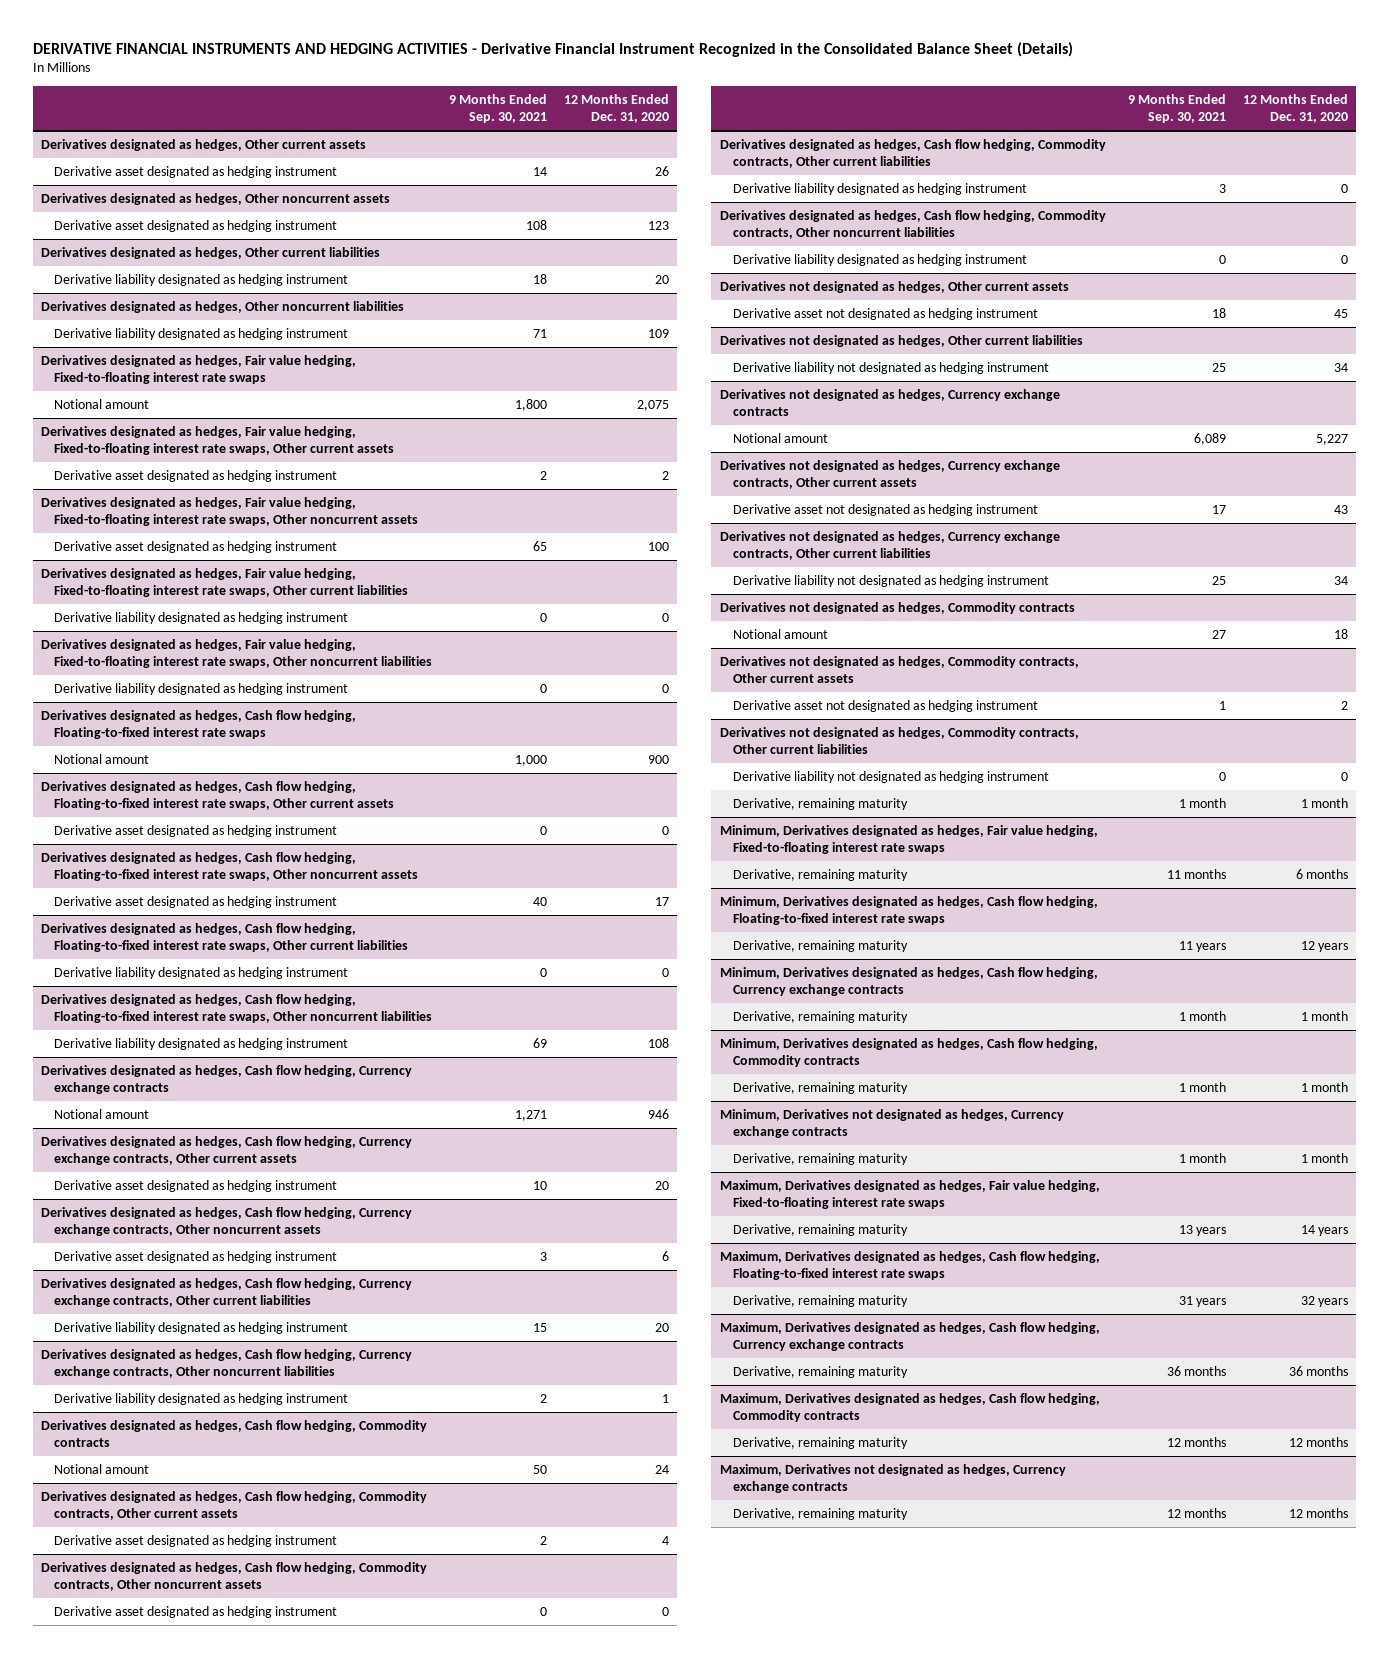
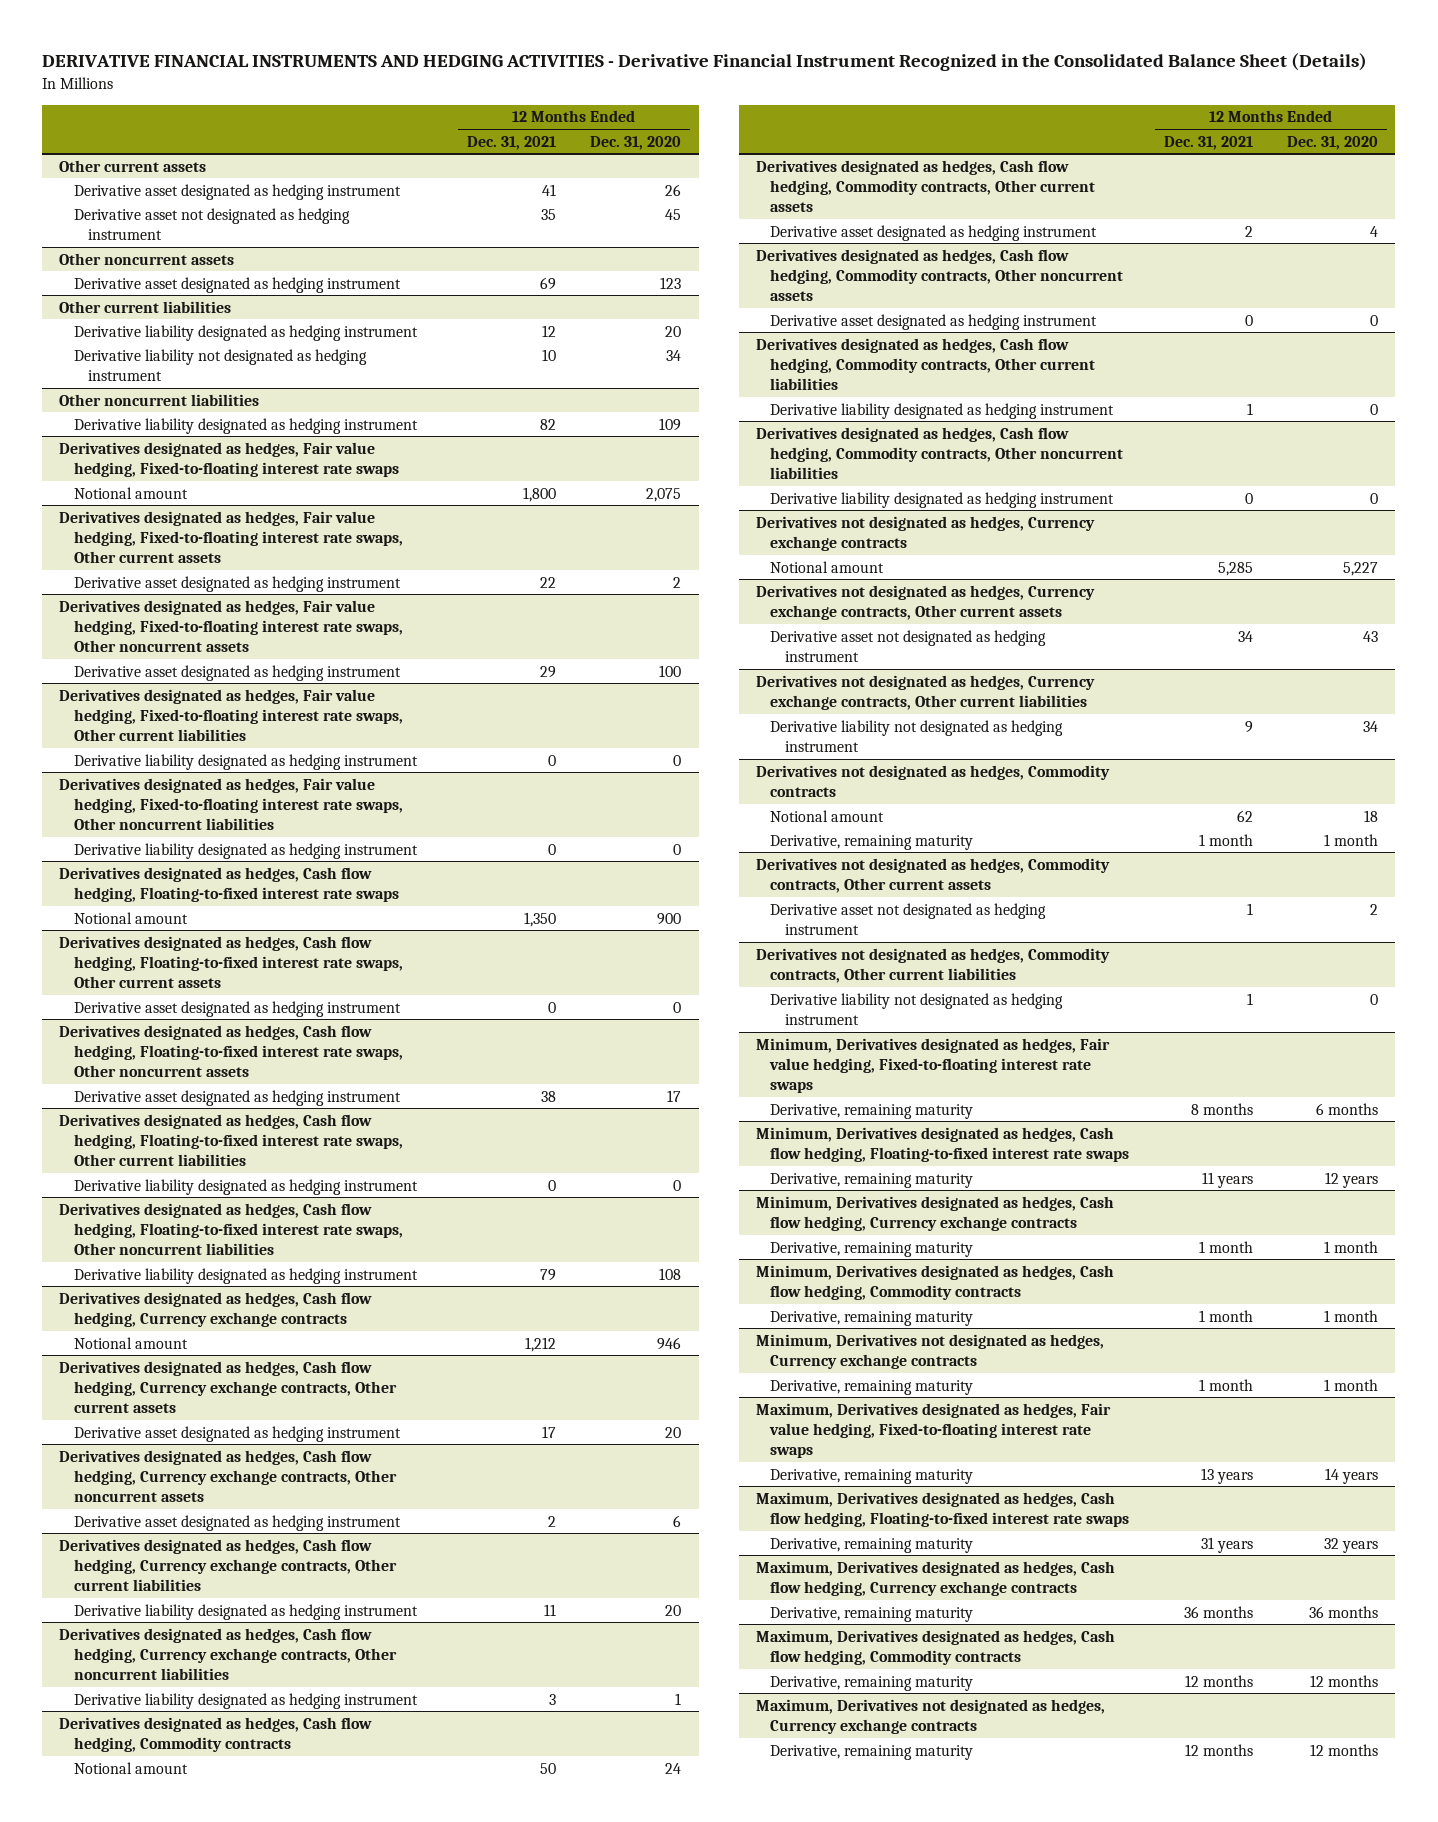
- | 9 Months Ended Sep. 30, 2021 | 12 Months Ended Dec. 31, 2020
+ | 12 Months Ended Dec. 31, 2021 | 12 Months Ended Dec. 31, 2020
- Derivatives designated as hedges, Other current assets
+ Other current assets
- Derivatives designated as hedges, Other noncurrent assets
+ Derivative asset not designated as hedging instrument | 35 | 45
+ Other noncurrent assets
- Derivatives designated as hedges, Other current liabilities
+ Other current liabilities
- Derivatives designated as hedges, Other noncurrent liabilities
+ Derivative liability not designated as hedging instrument | 10 | 34
+ Other noncurrent liabilities
- Derivatives not designated as hedges, Other current assets
- Derivative asset not designated as hedging instrument | 18 | 45
- Derivatives not designated as hedges, Other current liabilities
- Derivative liability not designated as hedging instrument | 25 | 34
@ Derivatives not designated as hedges, Commodity contracts
+ Derivative, remaining maturity | 1 month | 1 month
@ Derivatives not designated as hedges, Commodity contracts, Other current liabilities
- Derivative, remaining maturity | 1 month | 1 month

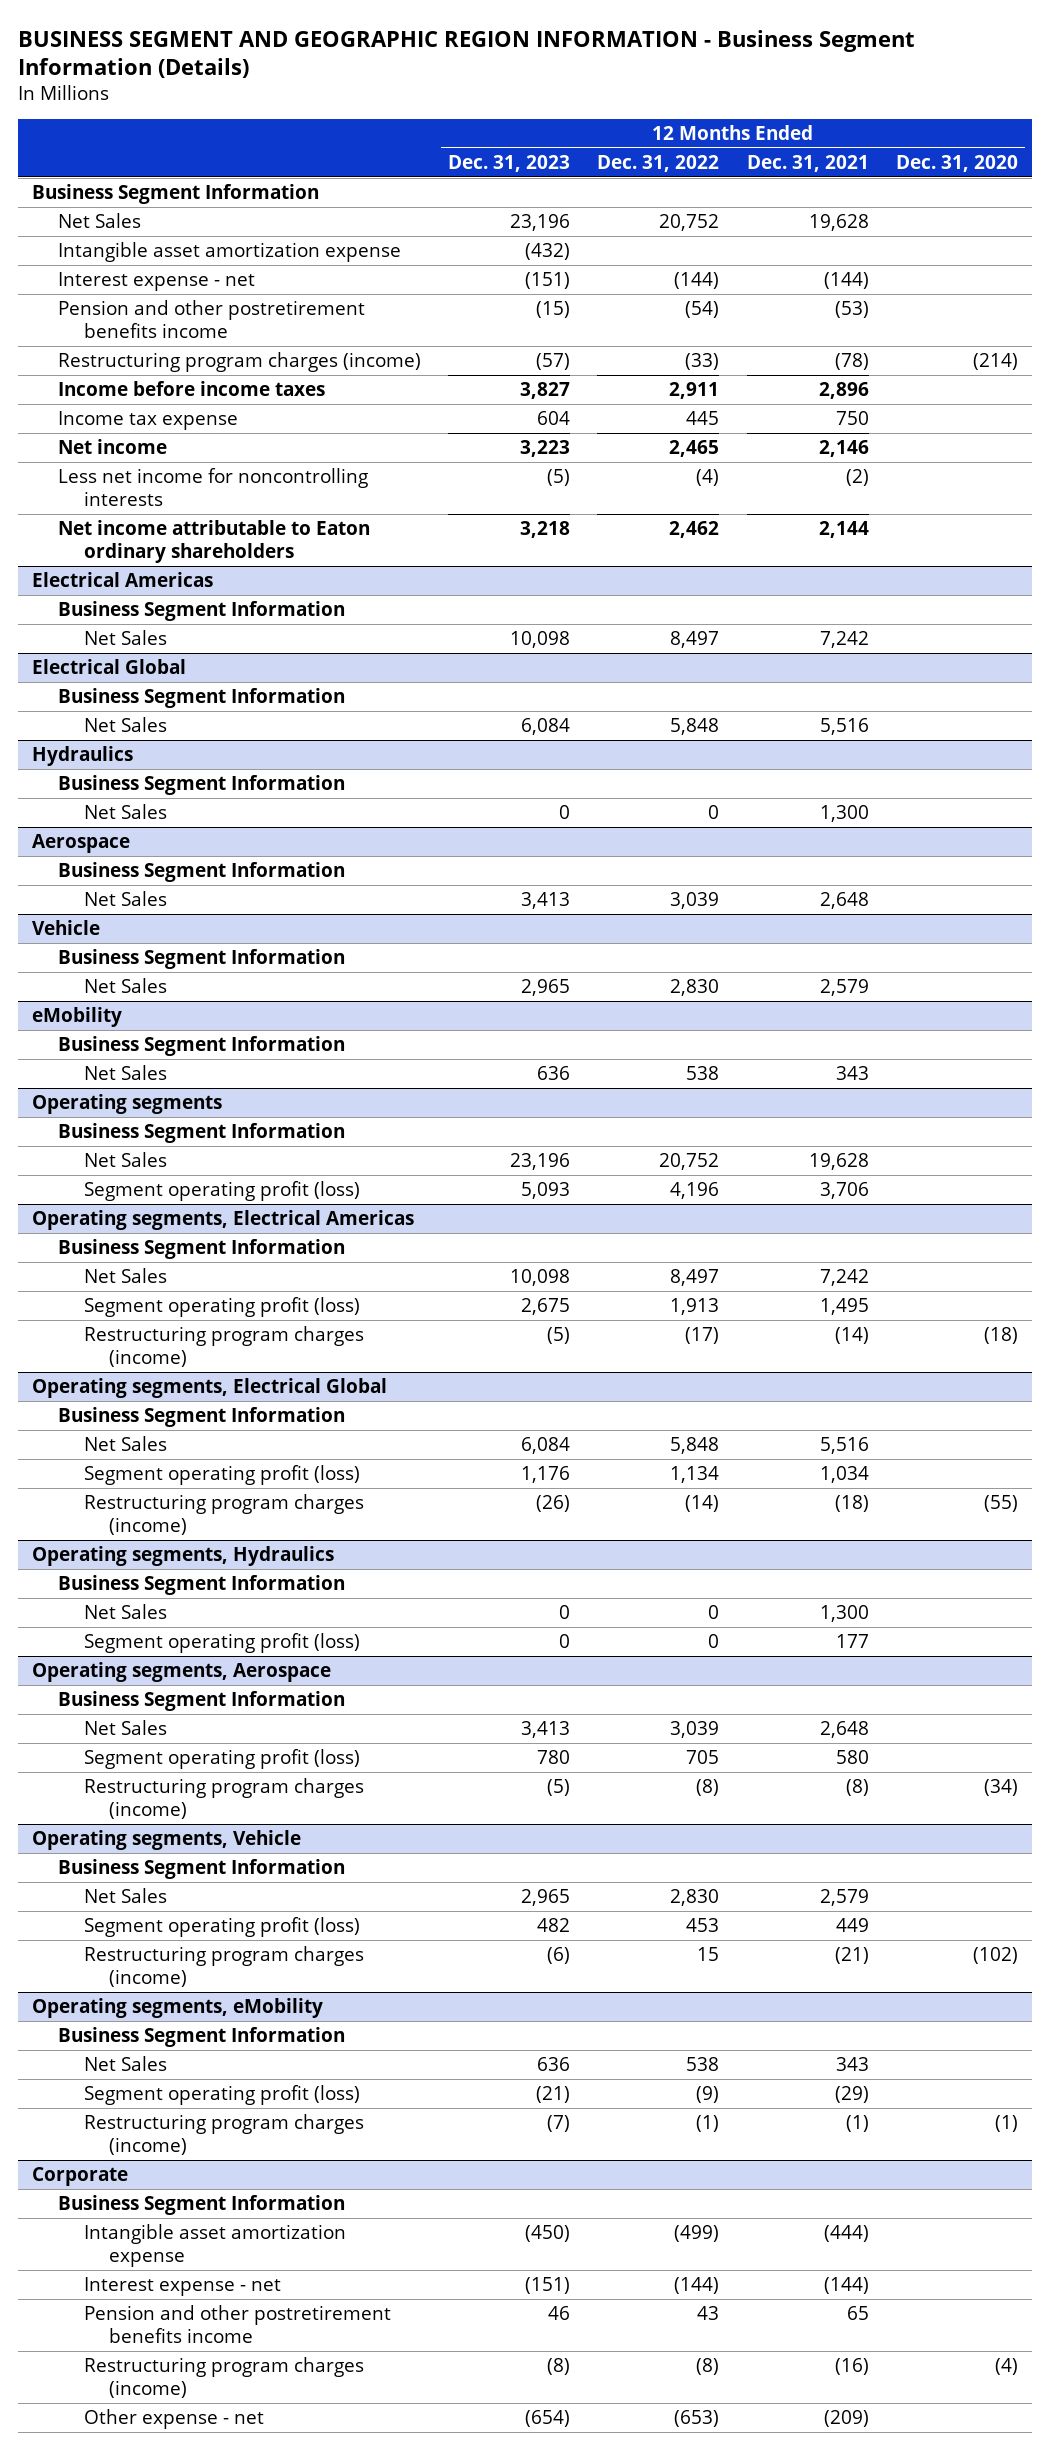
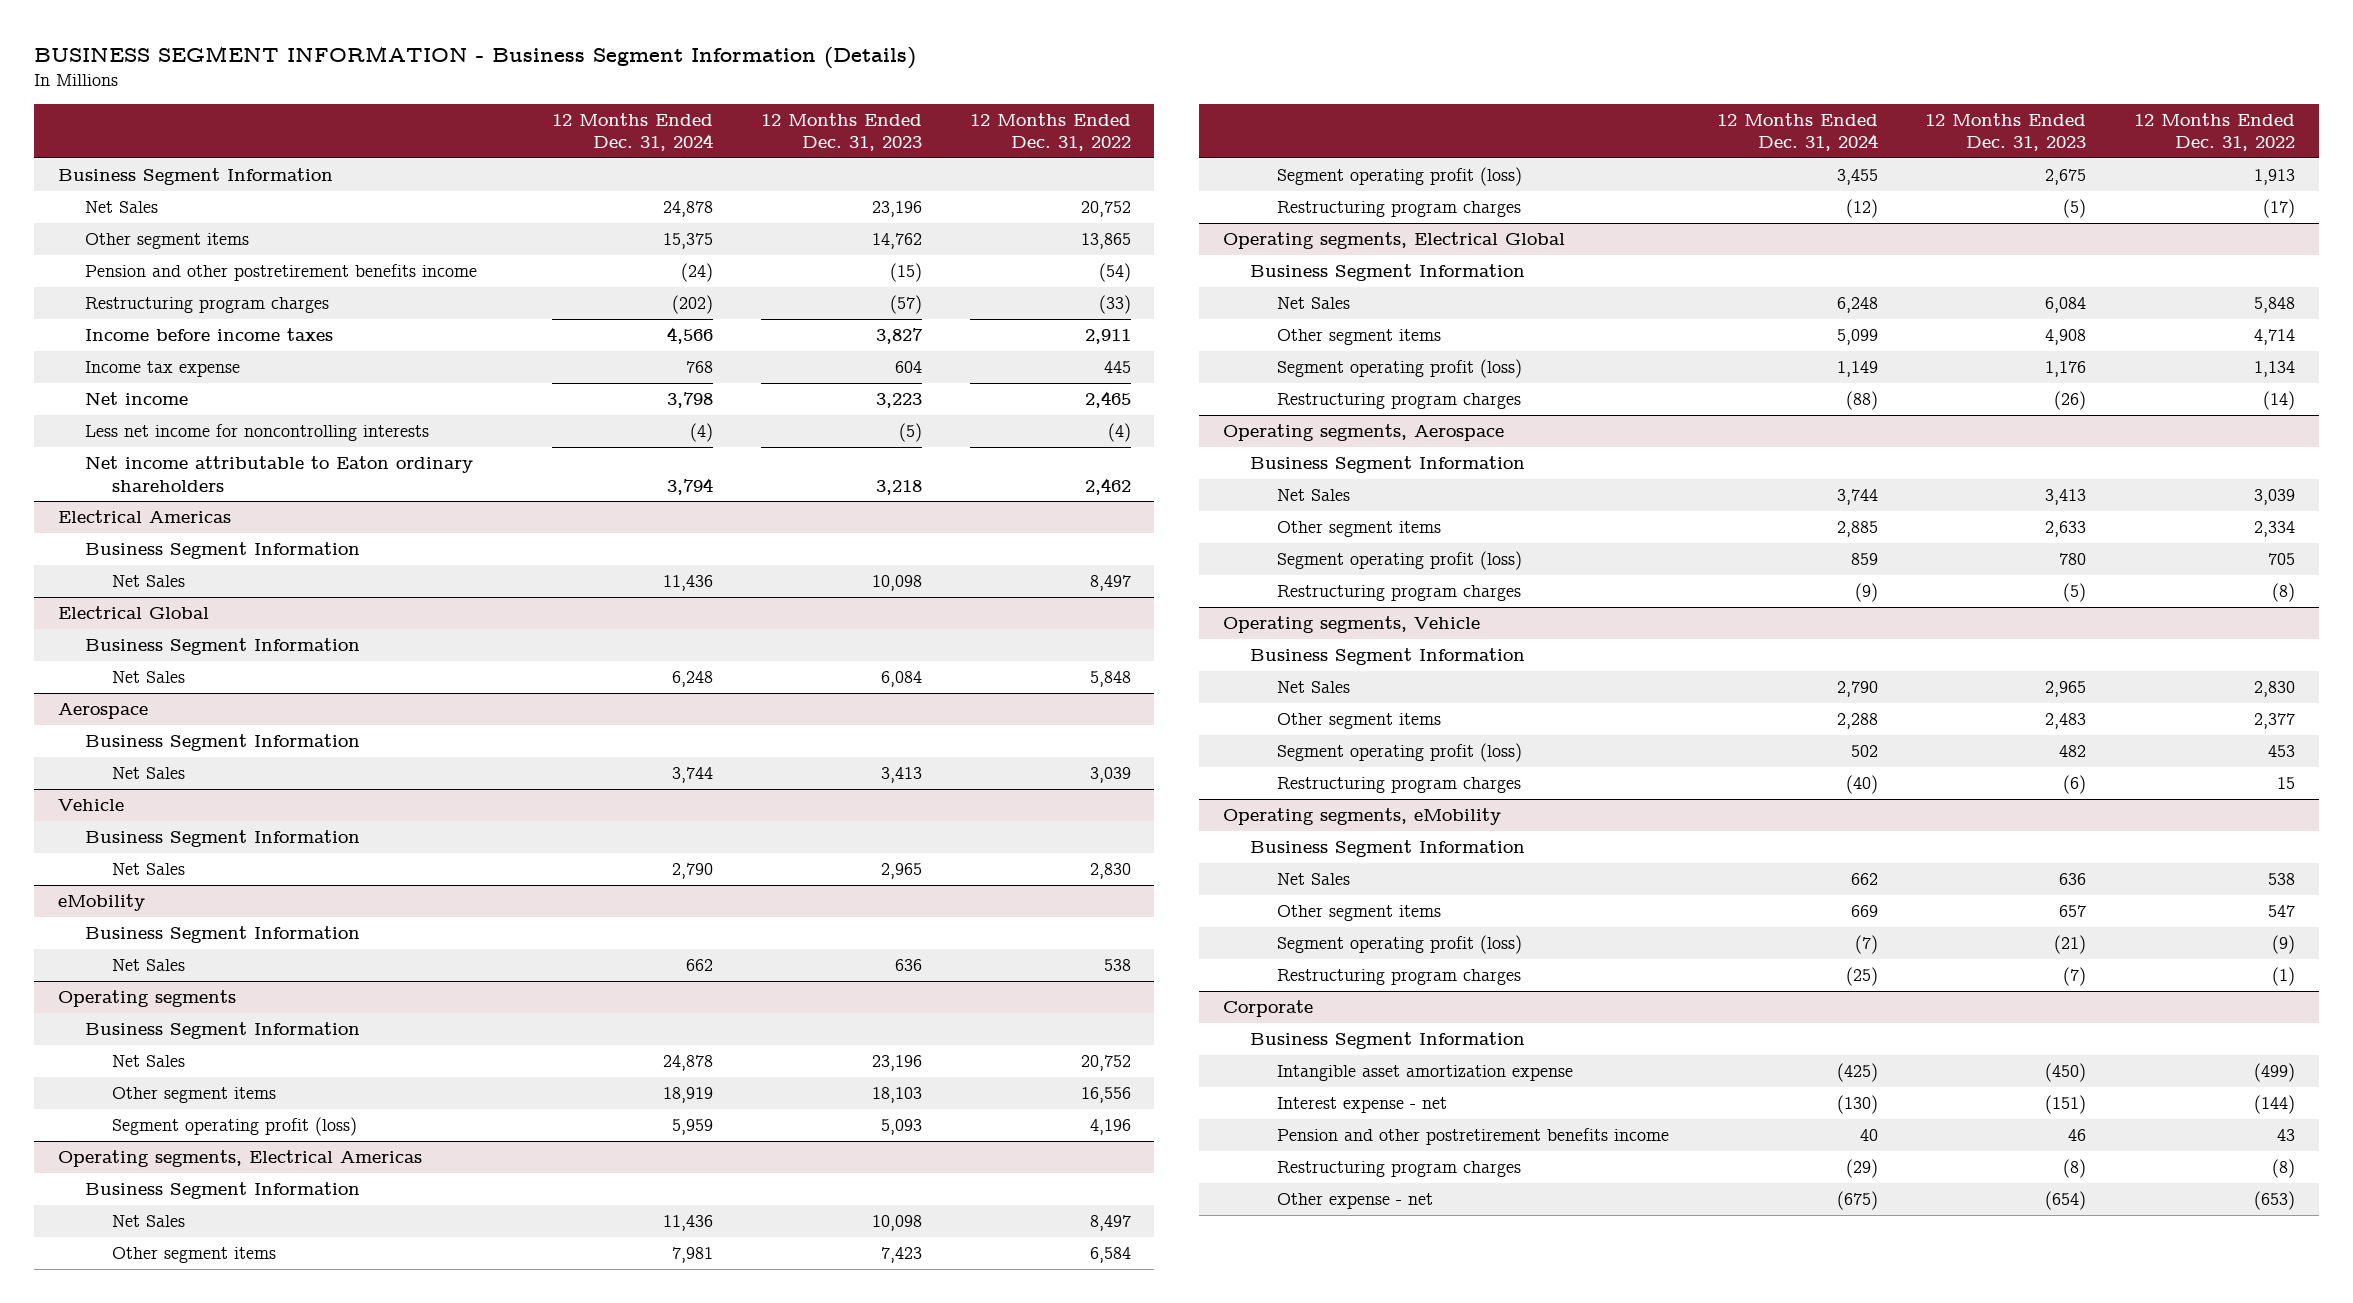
- BUSINESS SEGMENT AND GEOGRAPHIC REGION INFORMATION - Business Segment Information (Details)
+ BUSINESS SEGMENT INFORMATION - Business Segment Information (Details)
- | 12 Months Ended Dec. 31, 2023 | 12 Months Ended Dec. 31, 2022 | 12 Months Ended Dec. 31, 2021 | 12 Months Ended Dec. 31, 2020
+ | 12 Months Ended Dec. 31, 2024 | 12 Months Ended Dec. 31, 2023 | 12 Months Ended Dec. 31, 2022
- Intangible asset amortization expense | (432) | | |
- Interest expense - net | (151) | (144) | (144) |
+ Other segment items | 15,375 | 14,762 | 13,865
- Restructuring program charges (income) | (57) | (33) | (78) | (214)
+ Restructuring program charges | (202) | (57) | (33)
- Hydraulics
- Business Segment Information
- Net Sales | 0 | 0 | 1,300 |
@ Operating segments
+ Other segment items | 18,919 | 18,103 | 16,556
@ Operating segments, Electrical Americas
+ Other segment items | 7,981 | 7,423 | 6,584
- Restructuring program charges (income) | (5) | (17) | (14) | (18)
+ Restructuring program charges | (12) | (5) | (17)
@ Operating segments, Electrical Global
+ Other segment items | 5,099 | 4,908 | 4,714
- Restructuring program charges (income) | (26) | (14) | (18) | (55)
- Operating segments, Hydraulics
- Business Segment Information
- Net Sales | 0 | 0 | 1,300 |
- Segment operating profit (loss) | 0 | 0 | 177 |
@ Operating segments, Electrical Global
+ Restructuring program charges | (88) | (26) | (14)
@ Operating segments, Aerospace
+ Other segment items | 2,885 | 2,633 | 2,334
- Restructuring program charges (income) | (5) | (8) | (8) | (34)
+ Restructuring program charges | (9) | (5) | (8)
@ Operating segments, Vehicle
+ Other segment items | 2,288 | 2,483 | 2,377
- Restructuring program charges (income) | (6) | 15 | (21) | (102)
+ Restructuring program charges | (40) | (6) | 15
@ Operating segments, eMobility
+ Other segment items | 669 | 657 | 547
- Restructuring program charges (income) | (7) | (1) | (1) | (1)
+ Restructuring program charges | (25) | (7) | (1)
@ Corporate
- Restructuring program charges (income) | (8) | (8) | (16) | (4)
+ Restructuring program charges | (29) | (8) | (8)

